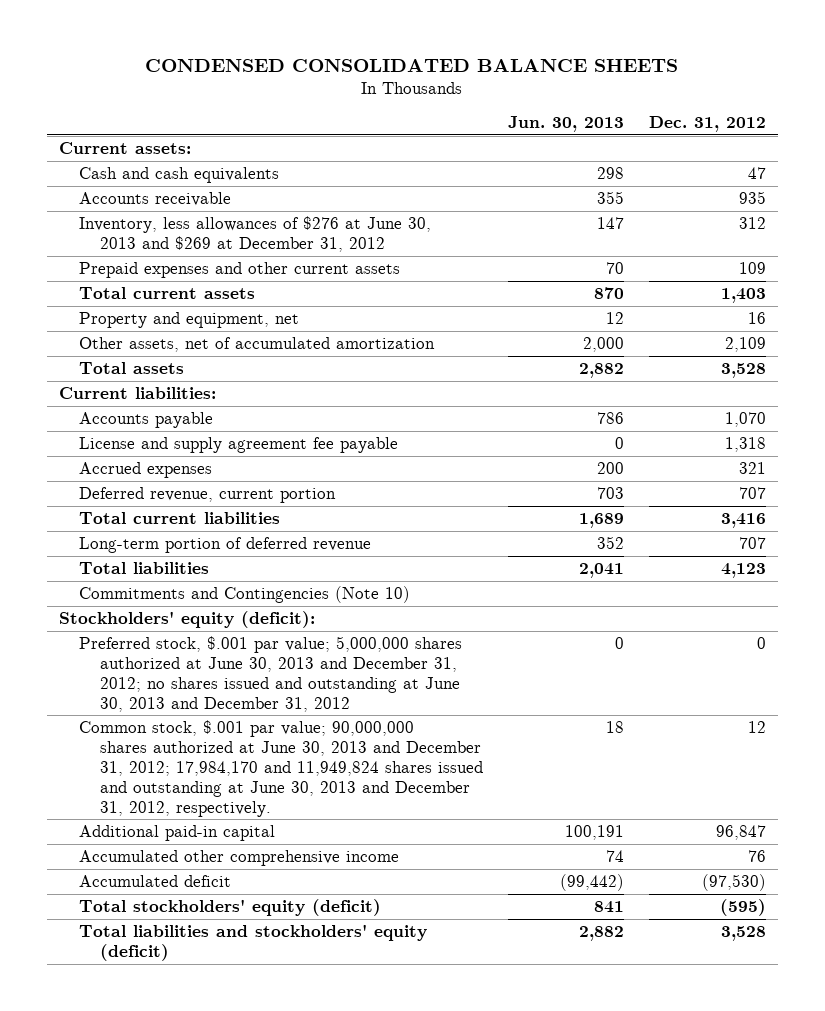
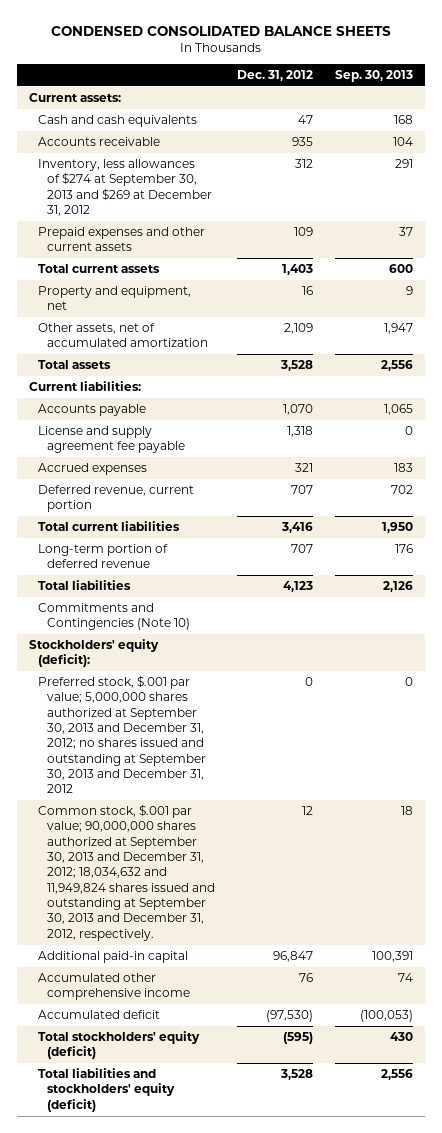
- | Jun. 30, 2013 | Dec. 31, 2012
+ | Dec. 31, 2012 | Sep. 30, 2013
- Inventory, less allowances of $276 at June 30, 2013 and $269 at December 31, 2012 | 147 | 312
+ Inventory, less allowances of $274 at September 30, 2013 and $269 at December 31, 2012 | 312 | 291
- Preferred stock, $.001 par value; 5,000,000 shares authorized at June 30, 2013 and December 31, 2012; no shares issued and outstanding at June 30, 2013 and December 31, 2012 | 0 | 0
- Common stock, $.001 par value; 90,000,000 shares authorized at June 30, 2013 and December 31, 2012; 17,984,170 and 11,949,824 shares issued and outstanding at June 30, 2013 and December 31, 2012, respectively. | 18 | 12
+ Preferred stock, $.001 par value; 5,000,000 shares authorized at September 30, 2013 and December 31, 2012; no shares issued and outstanding at September 30, 2013 and December 31, 2012 | 0 | 0
+ Common stock, $.001 par value; 90,000,000 shares authorized at September 30, 2013 and December 31, 2012; 18,034,632 and 11,949,824 shares issued and outstanding at September 30, 2013 and December 31, 2012, respectively. | 12 | 18

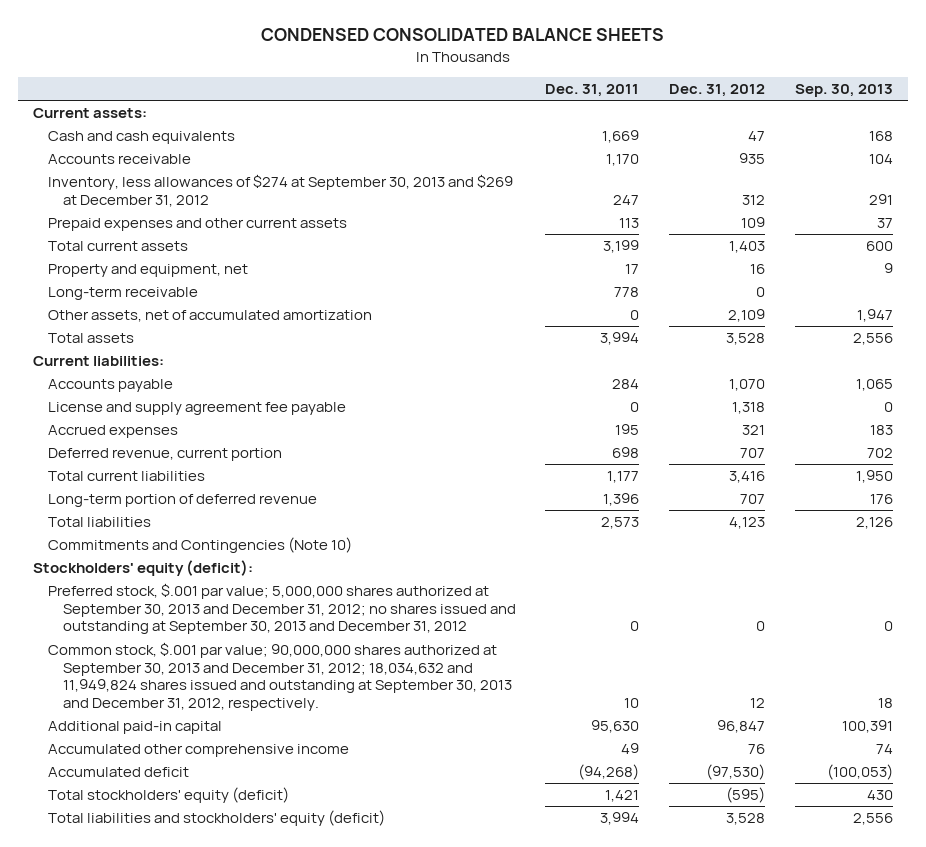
- | Dec. 31, 2012 | Sep. 30, 2013
+ | Dec. 31, 2011 | Dec. 31, 2012 | Sep. 30, 2013
+ Long-term receivable | 778 | 0 |

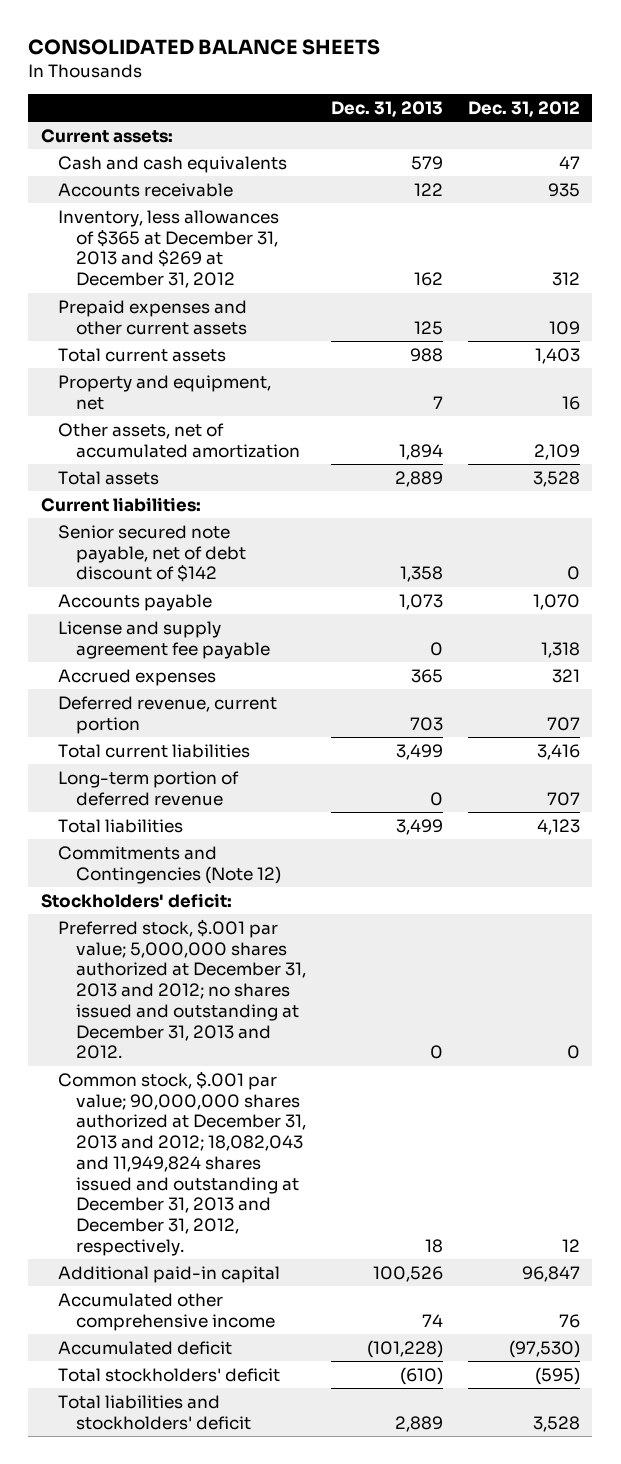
- CONDENSED CONSOLIDATED BALANCE SHEETS
+ CONSOLIDATED BALANCE SHEETS
- | Dec. 31, 2011 | Dec. 31, 2012 | Sep. 30, 2013
+ | Dec. 31, 2013 | Dec. 31, 2012
- Inventory, less allowances of $274 at September 30, 2013 and $269 at December 31, 2012 | 247 | 312 | 291
+ Inventory, less allowances of $365 at December 31, 2013 and $269 at December 31, 2012 | 162 | 312
- Long-term receivable | 778 | 0 |
+ Senior secured note payable, net of debt discount of $142 | 1,358 | 0
- Commitments and Contingencies (Note 10)
- Stockholders' equity (deficit):
- Preferred stock, $.001 par value; 5,000,000 shares authorized at September 30, 2013 and December 31, 2012; no shares issued and outstanding at September 30, 2013 and December 31, 2012 | 0 | 0 | 0
- Common stock, $.001 par value; 90,000,000 shares authorized at September 30, 2013 and December 31, 2012; 18,034,632 and 11,949,824 shares issued and outstanding at September 30, 2013 and December 31, 2012, respectively. | 10 | 12 | 18
+ Commitments and Contingencies (Note 12)
+ Stockholders' deficit:
+ Preferred stock, $.001 par value; 5,000,000 shares authorized at December 31, 2013 and 2012; no shares issued and outstanding at December 31, 2013 and 2012. | 0 | 0
+ Common stock, $.001 par value; 90,000,000 shares authorized at December 31, 2013 and 2012; 18,082,043 and 11,949,824 shares issued and outstanding at December 31, 2013 and December 31, 2012, respectively. | 18 | 12
- Total stockholders' equity (deficit) | 1,421 | (595) | 430
- Total liabilities and stockholders' equity (deficit) | 3,994 | 3,528 | 2,556
+ Total stockholders' deficit | (610) | (595)
+ Total liabilities and stockholders' deficit | 2,889 | 3,528

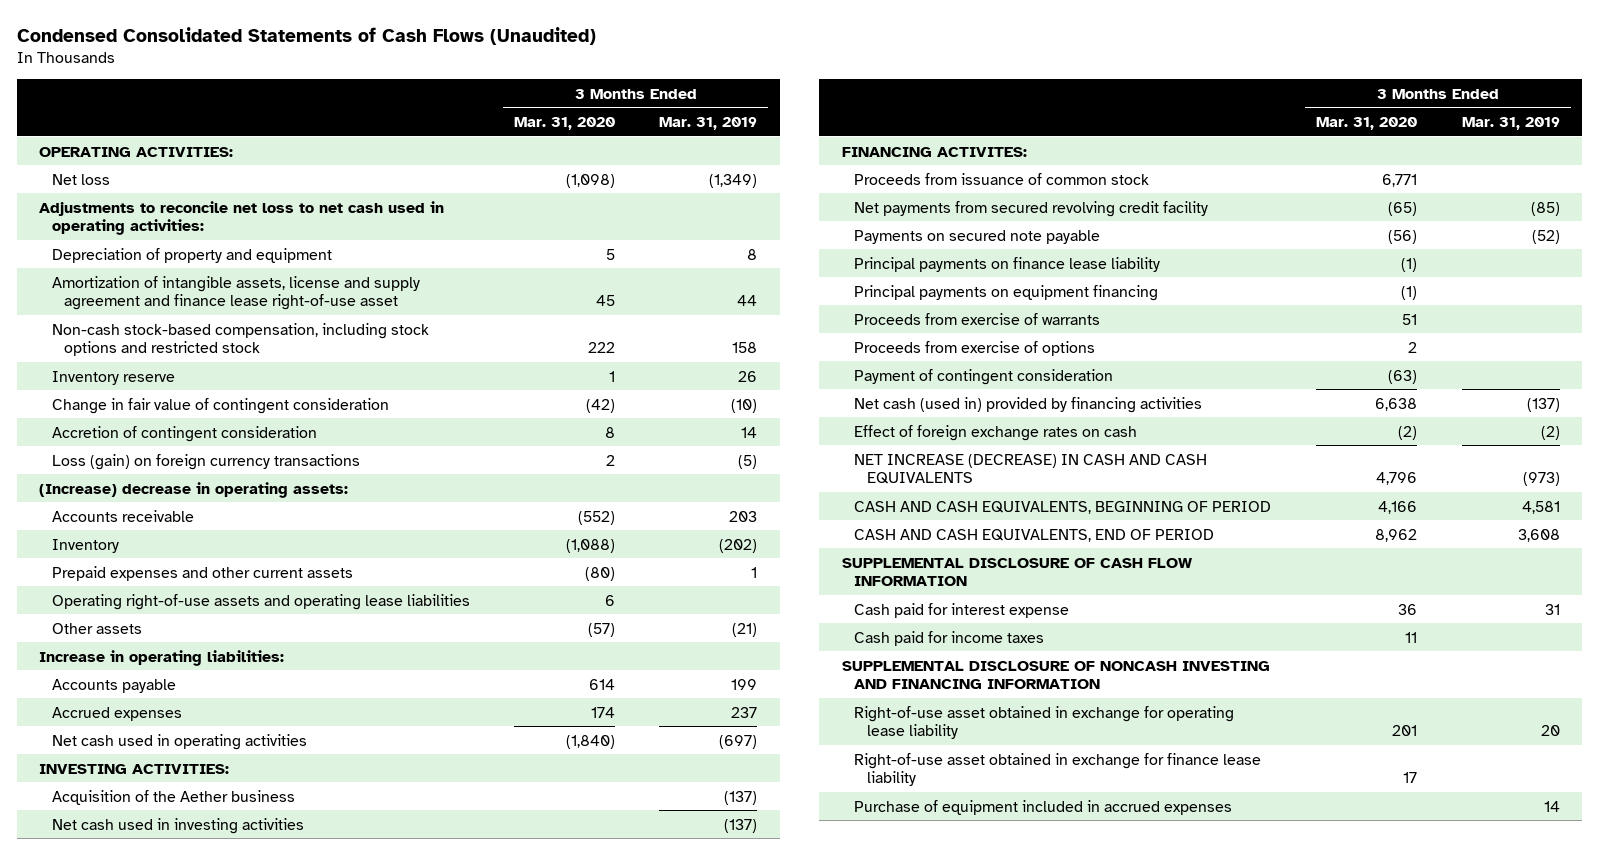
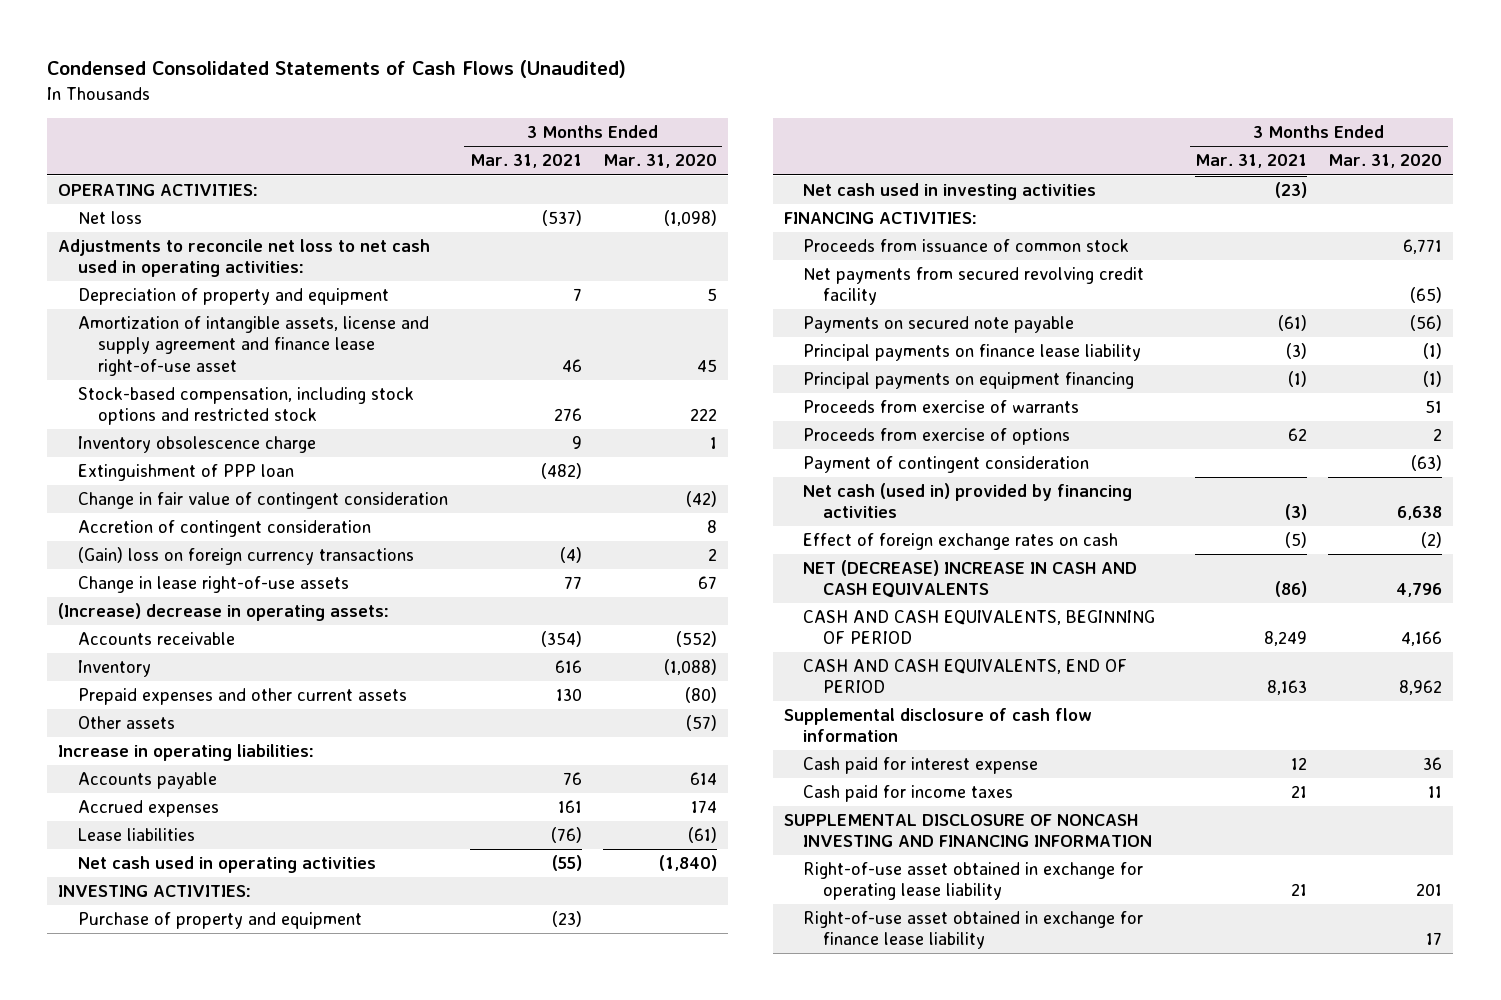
- | 3 Months Ended Mar. 31, 2020 | 3 Months Ended Mar. 31, 2019
+ | 3 Months Ended Mar. 31, 2021 | 3 Months Ended Mar. 31, 2020
- Non-cash stock-based compensation, including stock options and restricted stock | 222 | 158
- Inventory reserve | 1 | 26
+ Stock-based compensation, including stock options and restricted stock | 276 | 222
+ Inventory obsolescence charge | 9 | 1
+ Extinguishment of PPP loan | (482) |
- Loss (gain) on foreign currency transactions | 2 | (5)
+ (Gain) loss on foreign currency transactions | (4) | 2
+ Change in lease right-of-use assets | 77 | 67
- Operating right-of-use assets and operating lease liabilities | 6 |
+ Lease liabilities | (76) | (61)
- Acquisition of the Aether business | | (137)
+ Purchase of property and equipment | (23) |
- FINANCING ACTIVITES:
+ FINANCING ACTIVITIES:
- NET INCREASE (DECREASE) IN CASH AND CASH EQUIVALENTS | 4,796 | (973)
+ NET (DECREASE) INCREASE IN CASH AND CASH EQUIVALENTS | (86) | 4,796
- SUPPLEMENTAL DISCLOSURE OF CASH FLOW INFORMATION
+ Supplemental disclosure of cash flow information
- Purchase of equipment included in accrued expenses | | 14

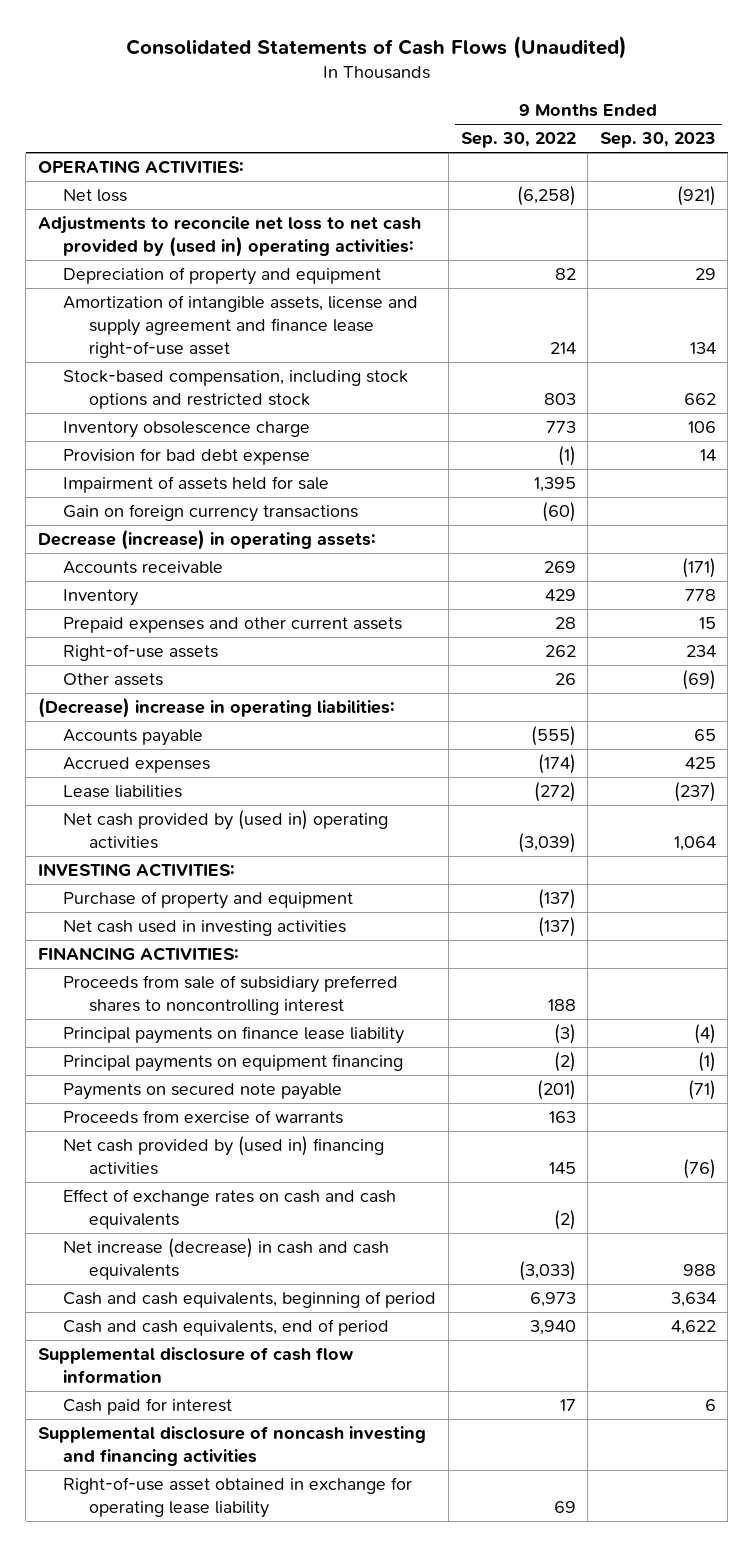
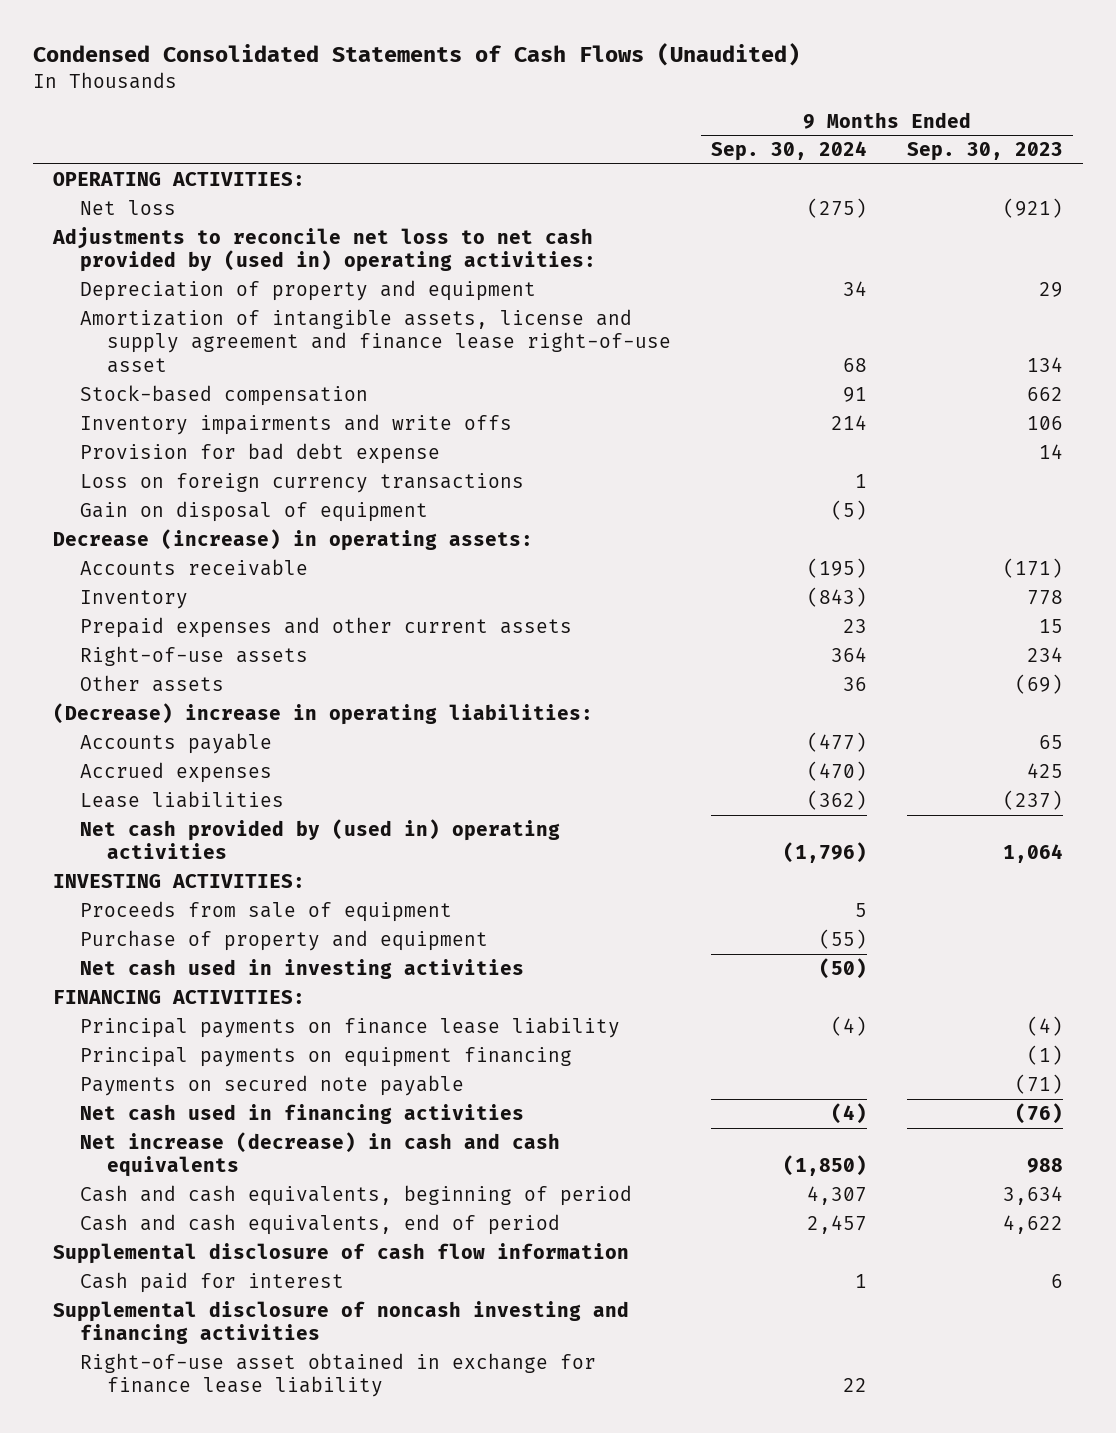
- Consolidated Statements of Cash Flows (Unaudited)
+ Condensed Consolidated Statements of Cash Flows (Unaudited)
- | 9 Months Ended Sep. 30, 2022 | 9 Months Ended Sep. 30, 2023
+ | 9 Months Ended Sep. 30, 2024 | 9 Months Ended Sep. 30, 2023
- Stock-based compensation, including stock options and restricted stock | 803 | 662
- Inventory obsolescence charge | 773 | 106
+ Stock-based compensation | 91 | 662
+ Inventory impairments and write offs | 214 | 106
- Impairment of assets held for sale | 1,395 |
- Gain on foreign currency transactions | (60) |
+ Loss on foreign currency transactions | 1 |
+ Gain on disposal of equipment | (5) |
+ Proceeds from sale of equipment | 5 |
- Proceeds from sale of subsidiary preferred shares to noncontrolling interest | 188 |
- Proceeds from exercise of warrants | 163 |
- Net cash provided by (used in) financing activities | 145 | (76)
- Effect of exchange rates on cash and cash equivalents | (2) |
+ Net cash used in financing activities | (4) | (76)
- Right-of-use asset obtained in exchange for operating lease liability | 69 |
+ Right-of-use asset obtained in exchange for finance lease liability | 22 |

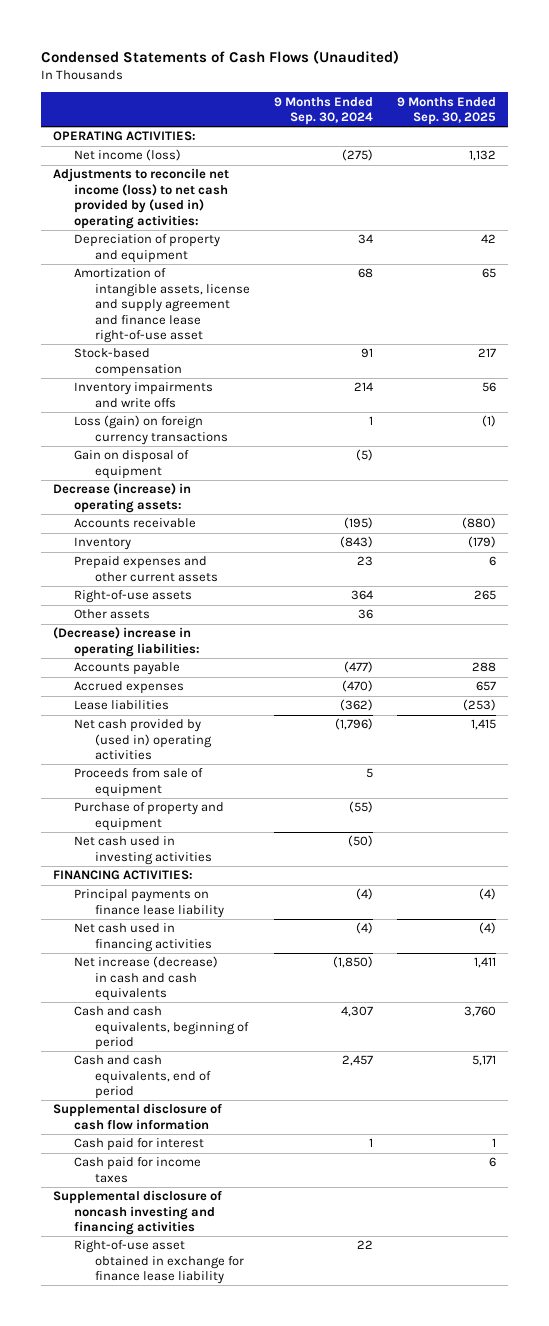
- Condensed Consolidated Statements of Cash Flows (Unaudited)
+ Condensed Statements of Cash Flows (Unaudited)
- | 9 Months Ended Sep. 30, 2024 | 9 Months Ended Sep. 30, 2023
+ | 9 Months Ended Sep. 30, 2024 | 9 Months Ended Sep. 30, 2025
- Net loss | (275) | (921)
- Adjustments to reconcile net loss to net cash provided by (used in) operating activities:
+ Net income (loss) | (275) | 1,132
+ Adjustments to reconcile net income (loss) to net cash provided by (used in) operating activities:
- Provision for bad debt expense | | 14
- Loss on foreign currency transactions | 1 |
+ Loss (gain) on foreign currency transactions | 1 | (1)
- INVESTING ACTIVITIES:
- Principal payments on equipment financing | | (1)
- Payments on secured note payable | | (71)
+ Cash paid for income taxes | | 6

